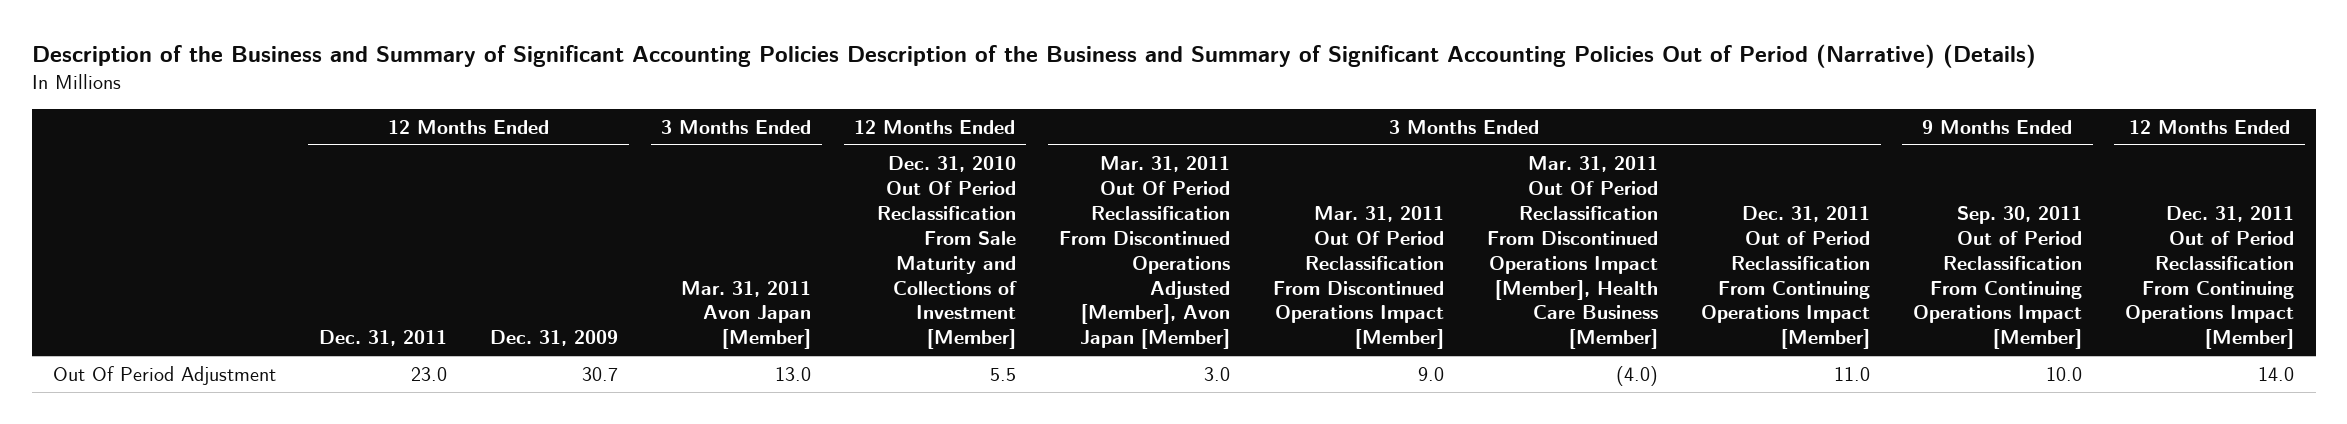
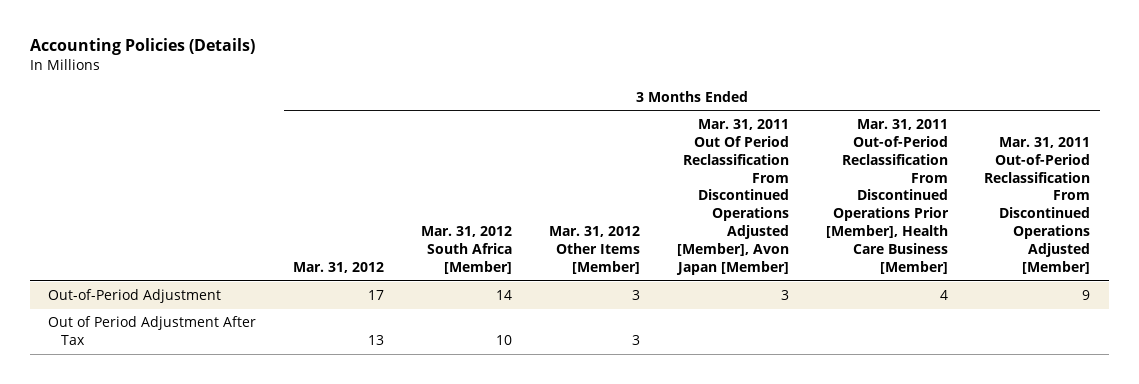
- Description of the Business and Summary of Significant Accounting Policies Description of the Business and Summary of Significant Accounting Policies Out of Period (Narrative) (Details)
+ Accounting Policies (Details)
- | 12 Months Ended Dec. 31, 2011 | 12 Months Ended Dec. 31, 2009 | 3 Months Ended Mar. 31, 2011 Avon Japan [Member] | 12 Months Ended Dec. 31, 2010 Out Of Period Reclassification From Sale Maturity and Collections of Investment [Member] | 3 Months Ended Mar. 31, 2011 Out Of Period Reclassification From Discontinued Operations Adjusted [Member], Avon Japan [Member] | 3 Months Ended Mar. 31, 2011 Out Of Period Reclassification From Discontinued Operations Impact [Member] | 3 Months Ended Mar. 31, 2011 Out Of Period Reclassification From Discontinued Operations Impact [Member], Health Care Business [Member] | 3 Months Ended Dec. 31, 2011 Out of Period Reclassification From Continuing Operations Impact [Member] | 9 Months Ended Sep. 30, 2011 Out of Period Reclassification From Continuing Operations Impact [Member] | 12 Months Ended Dec. 31, 2011 Out of Period Reclassification From Continuing Operations Impact [Member]
+ | 3 Months Ended Mar. 31, 2012 | 3 Months Ended Mar. 31, 2012 South Africa [Member] | 3 Months Ended Mar. 31, 2012 Other Items [Member] | 3 Months Ended Mar. 31, 2011 Out Of Period Reclassification From Discontinued Operations Adjusted [Member], Avon Japan [Member] | 3 Months Ended Mar. 31, 2011 Out-of-Period Reclassification From Discontinued Operations Prior [Member], Health Care Business [Member] | 3 Months Ended Mar. 31, 2011 Out-of-Period Reclassification From Discontinued Operations Adjusted [Member]
- Out Of Period Adjustment | 23.0 | 30.7 | 13.0 | 5.5 | 3.0 | 9.0 | (4.0) | 11.0 | 10.0 | 14.0
+ Out-of-Period Adjustment | 17 | 14 | 3 | 3 | 4 | 9
+ Out of Period Adjustment After Tax | 13 | 10 | 3 | | |

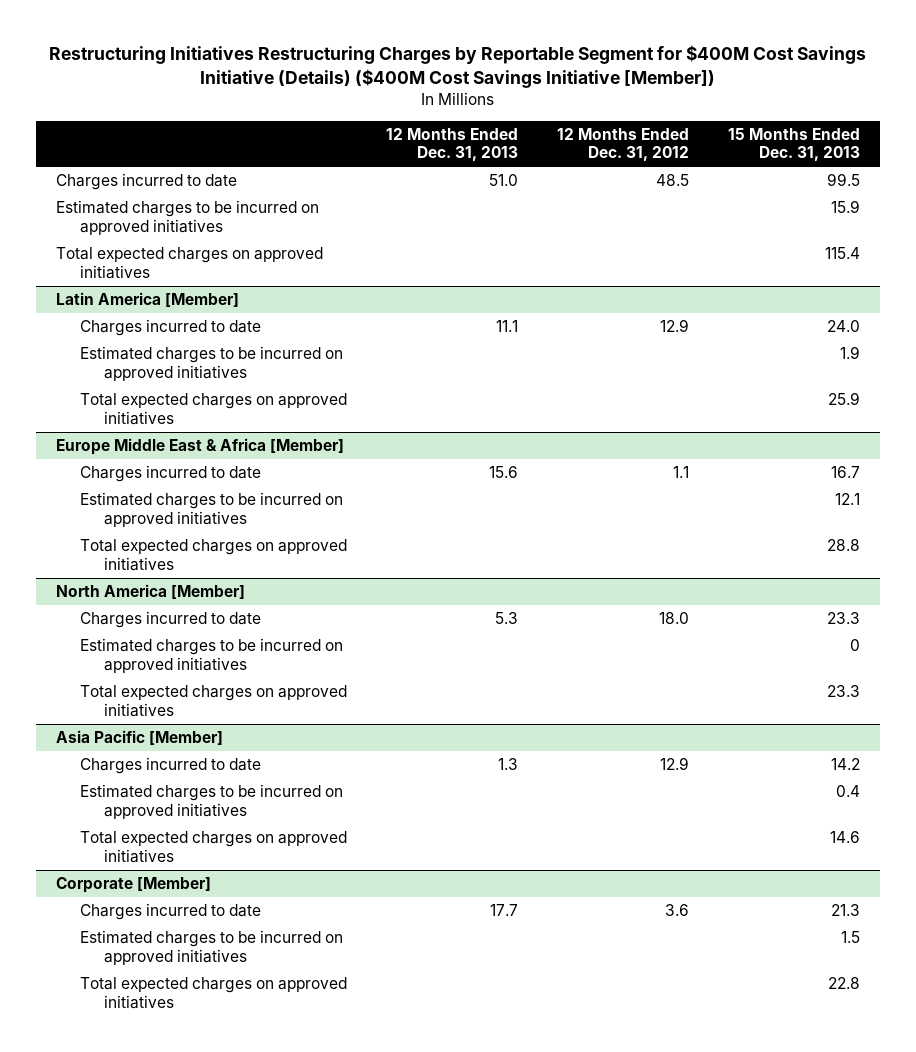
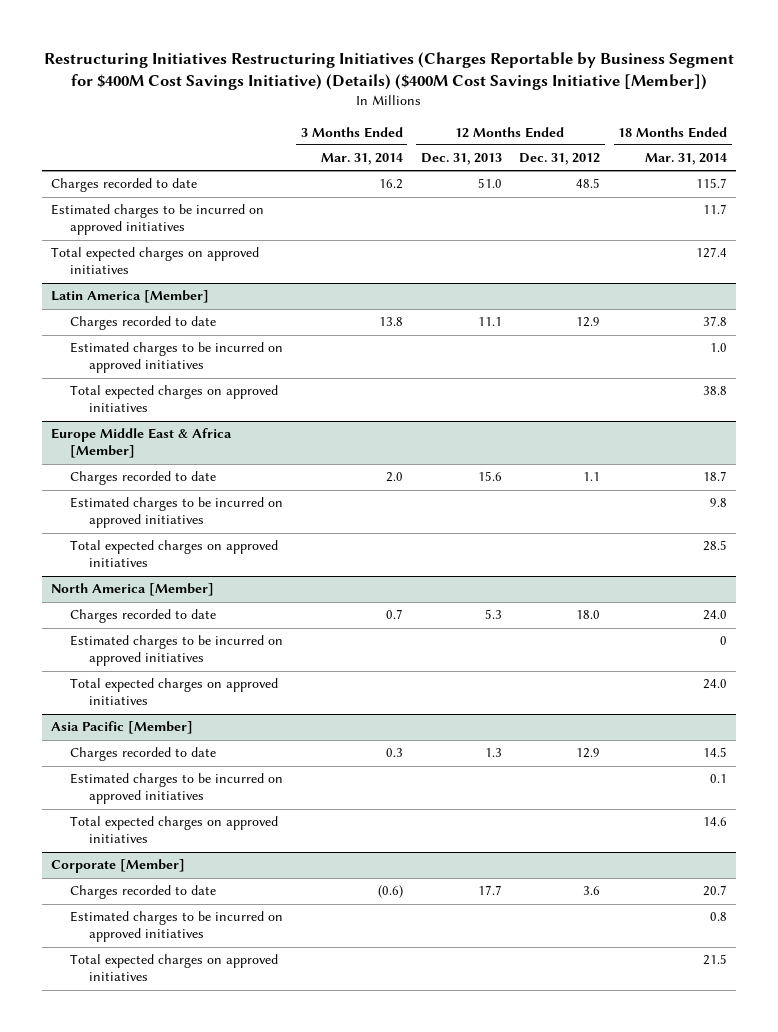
- Restructuring Initiatives Restructuring Charges by Reportable Segment for $400M Cost Savings Initiative (Details) ($400M Cost Savings Initiative [Member])
+ Restructuring Initiatives Restructuring Initiatives (Charges Reportable by Business Segment for $400M Cost Savings Initiative) (Details) ($400M Cost Savings Initiative [Member])
- | 12 Months Ended Dec. 31, 2013 | 12 Months Ended Dec. 31, 2012 | 15 Months Ended Dec. 31, 2013
+ | 3 Months Ended Mar. 31, 2014 | 12 Months Ended Dec. 31, 2013 | 12 Months Ended Dec. 31, 2012 | 18 Months Ended Mar. 31, 2014
- Charges incurred to date | 51.0 | 48.5 | 99.5
+ Charges recorded to date | 16.2 | 51.0 | 48.5 | 115.7
@ Latin America [Member]
- Charges incurred to date | 11.1 | 12.9 | 24.0
+ Charges recorded to date | 13.8 | 11.1 | 12.9 | 37.8
@ Europe Middle East & Africa [Member]
- Charges incurred to date | 15.6 | 1.1 | 16.7
+ Charges recorded to date | 2.0 | 15.6 | 1.1 | 18.7
@ North America [Member]
- Charges incurred to date | 5.3 | 18.0 | 23.3
+ Charges recorded to date | 0.7 | 5.3 | 18.0 | 24.0
@ Asia Pacific [Member]
- Charges incurred to date | 1.3 | 12.9 | 14.2
+ Charges recorded to date | 0.3 | 1.3 | 12.9 | 14.5
@ Corporate [Member]
- Charges incurred to date | 17.7 | 3.6 | 21.3
+ Charges recorded to date | (0.6) | 17.7 | 3.6 | 20.7

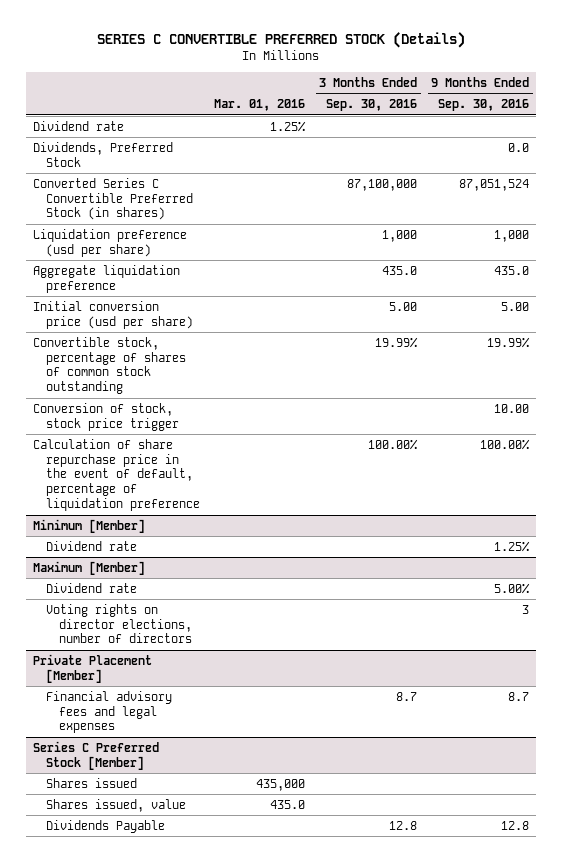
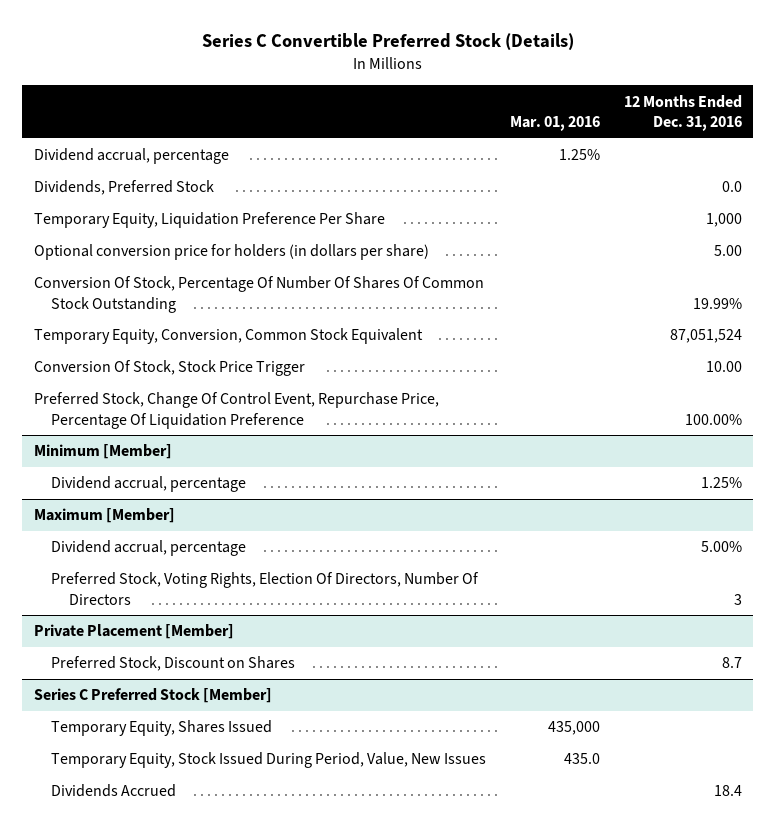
- SERIES C CONVERTIBLE PREFERRED STOCK (Details)
+ Series C Convertible Preferred Stock (Details)
- | Mar. 01, 2016 | 3 Months Ended Sep. 30, 2016 | 9 Months Ended Sep. 30, 2016
+ | Mar. 01, 2016 | 12 Months Ended Dec. 31, 2016
- Dividend rate | 1.25% | |
+ Dividend accrual, percentage | 1.25% |
- Converted Series C Convertible Preferred Stock (in shares) | | 87,100,000 | 87,051,524
- Liquidation preference (usd per share) | | 1,000 | 1,000
- Aggregate liquidation preference | | 435.0 | 435.0
- Initial conversion price (usd per share) | | 5.00 | 5.00
- Convertible stock, percentage of shares of common stock outstanding | | 19.99% | 19.99%
- Conversion of stock, stock price trigger | | | 10.00
- Calculation of share repurchase price in the event of default, percentage of liquidation preference | | 100.00% | 100.00%
+ Temporary Equity, Liquidation Preference Per Share | | 1,000
+ Optional conversion price for holders (in dollars per share) | | 5.00
+ Conversion Of Stock, Percentage Of Number Of Shares Of Common Stock Outstanding | | 19.99%
+ Temporary Equity, Conversion, Common Stock Equivalent | | 87,051,524
+ Conversion Of Stock, Stock Price Trigger | | 10.00
+ Preferred Stock, Change Of Control Event, Repurchase Price, Percentage Of Liquidation Preference | | 100.00%
@ Minimum [Member]
- Dividend rate | | | 1.25%
+ Dividend accrual, percentage | | 1.25%
@ Maximum [Member]
- Dividend rate | | | 5.00%
- Voting rights on director elections, number of directors | | | 3
+ Dividend accrual, percentage | | 5.00%
+ Preferred Stock, Voting Rights, Election Of Directors, Number Of Directors | | 3
@ Private Placement [Member]
- Financial advisory fees and legal expenses | | 8.7 | 8.7
+ Preferred Stock, Discount on Shares | | 8.7
@ Series C Preferred Stock [Member]
- Shares issued | 435,000 | |
- Shares issued, value | 435.0 | |
- Dividends Payable | | 12.8 | 12.8
+ Temporary Equity, Shares Issued | 435,000 |
+ Temporary Equity, Stock Issued During Period, Value, New Issues | 435.0 |
+ Dividends Accrued | | 18.4

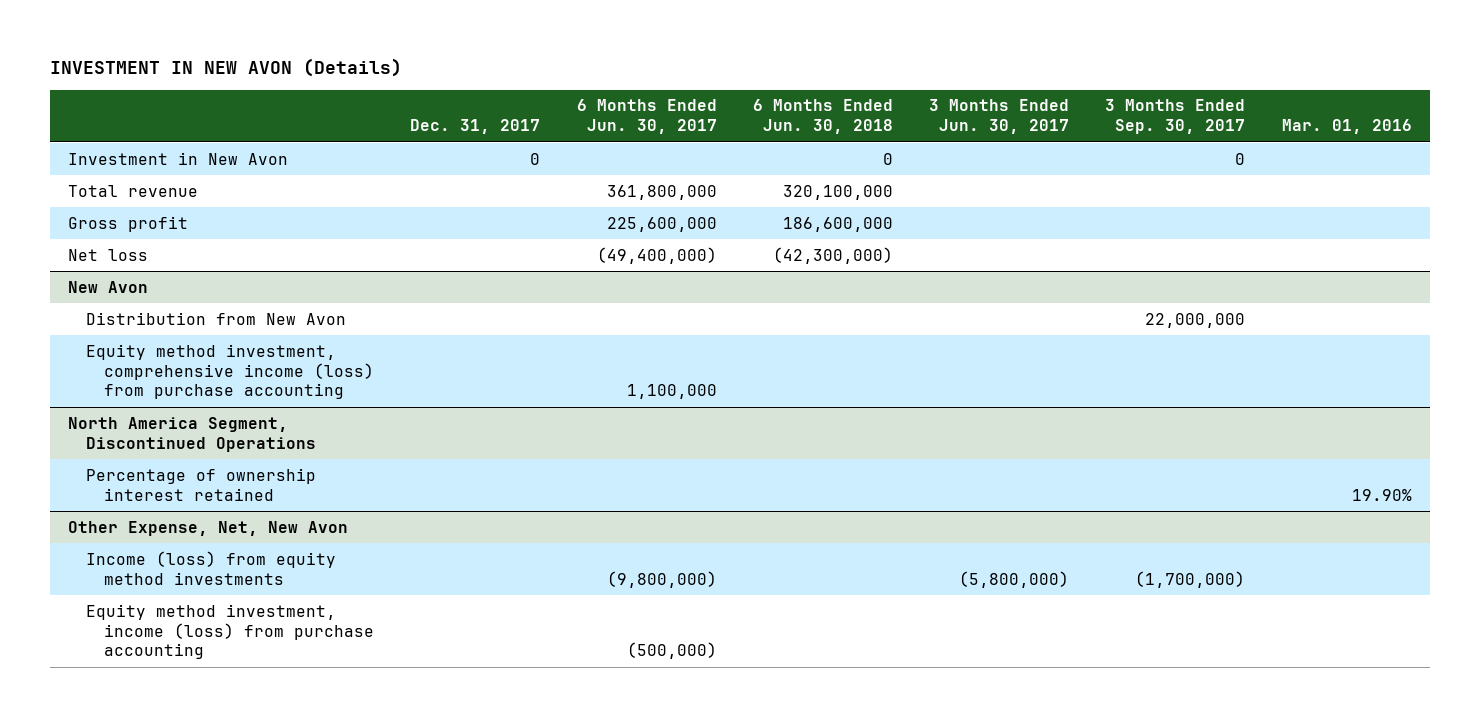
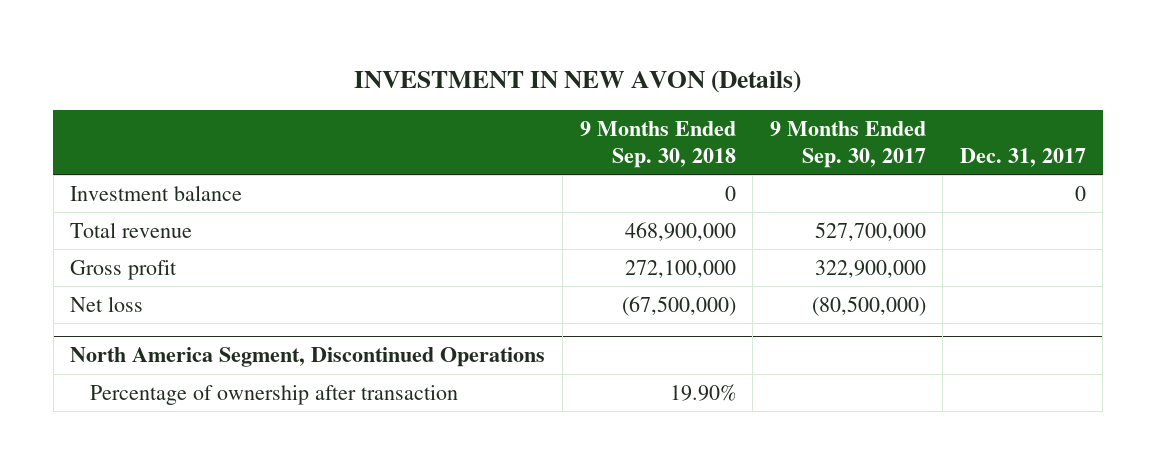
- | Dec. 31, 2017 | 6 Months Ended Jun. 30, 2017 | 6 Months Ended Jun. 30, 2018 | 3 Months Ended Jun. 30, 2017 | 3 Months Ended Sep. 30, 2017 | Mar. 01, 2016
+ | 9 Months Ended Sep. 30, 2018 | 9 Months Ended Sep. 30, 2017 | Dec. 31, 2017
- Investment in New Avon | 0 | | 0 | | 0 |
+ Investment balance | 0 | | 0
- New Avon
- Distribution from New Avon | | | | | 22,000,000 |
- Equity method investment, comprehensive income (loss) from purchase accounting | | 1,100,000 | | | |
@ North America Segment, Discontinued Operations
- Percentage of ownership interest retained | | | | | | 19.90%
- Other Expense, Net, New Avon
- Income (loss) from equity method investments | | (9,800,000) | | (5,800,000) | (1,700,000) |
- Equity method investment, income (loss) from purchase accounting | | (500,000) | | | |
@ North America Segment, Discontinued Operations
+ Percentage of ownership after transaction | 19.90% | |

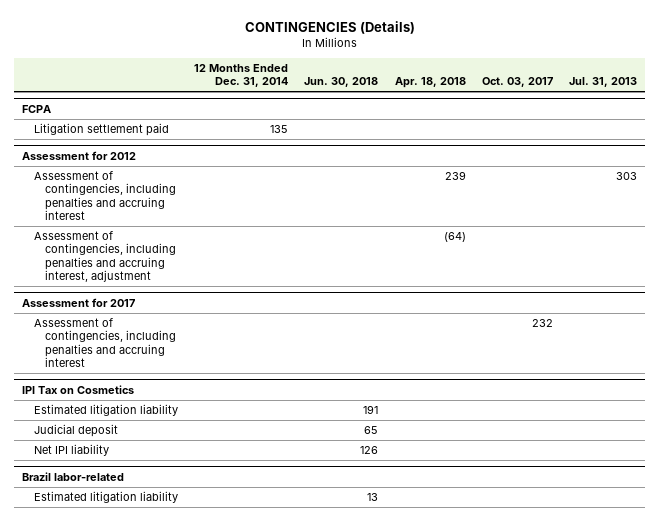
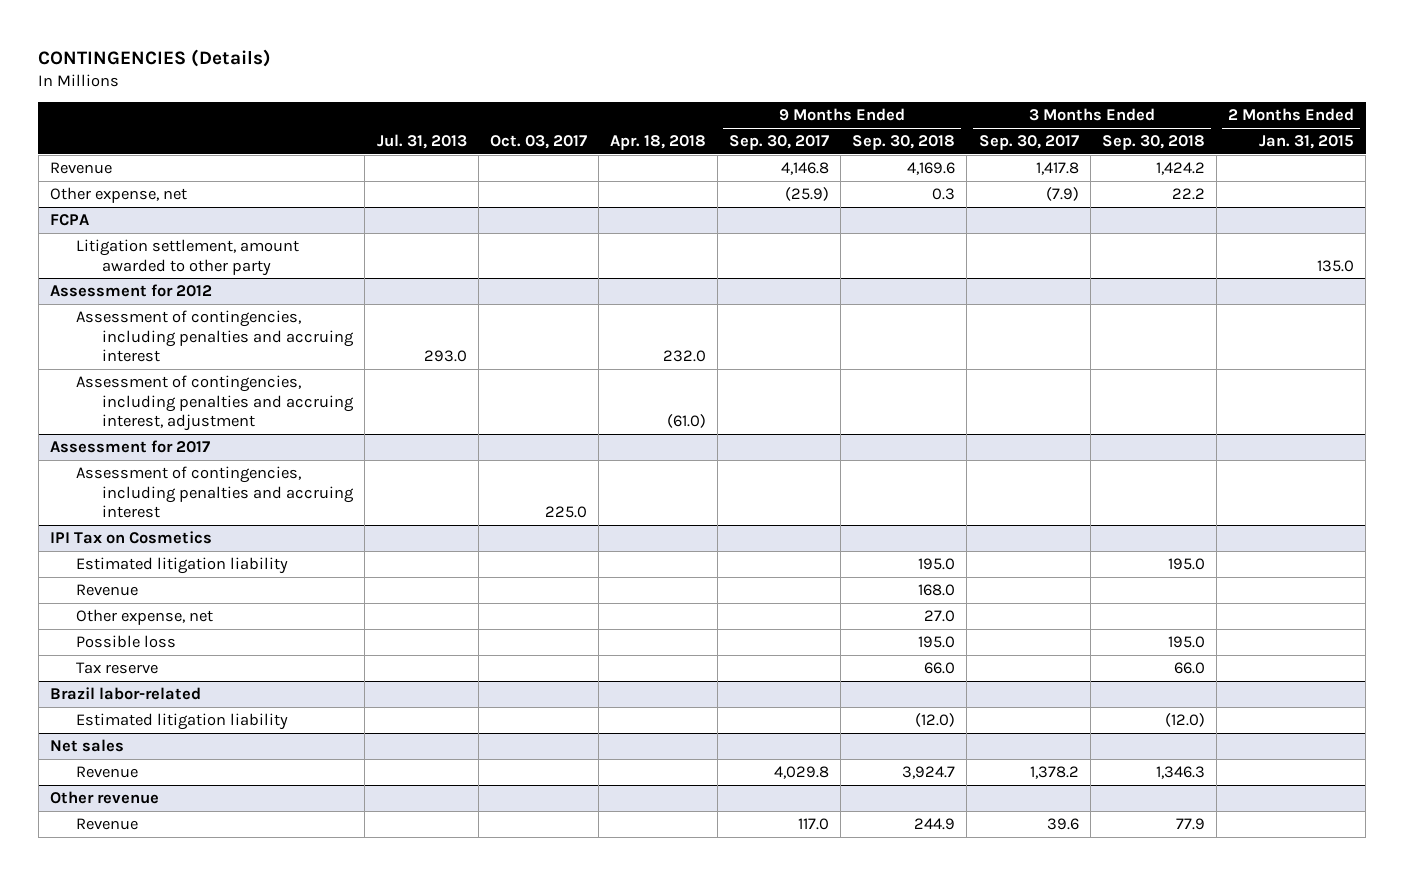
- | 12 Months Ended Dec. 31, 2014 | Jun. 30, 2018 | Apr. 18, 2018 | Oct. 03, 2017 | Jul. 31, 2013
+ | Jul. 31, 2013 | Oct. 03, 2017 | Apr. 18, 2018 | 9 Months Ended Sep. 30, 2017 | 9 Months Ended Sep. 30, 2018 | 3 Months Ended Sep. 30, 2017 | 3 Months Ended Sep. 30, 2018 | 2 Months Ended Jan. 31, 2015
+ Revenue | | | | 4,146.8 | 4,169.6 | 1,417.8 | 1,424.2 |
+ Other expense, net | | | | (25.9) | 0.3 | (7.9) | 22.2 |
@ FCPA
- Litigation settlement paid | 135 | | | |
+ Litigation settlement, amount awarded to other party | | | | | | | | 135.0
@ Assessment for 2012
- Assessment of contingencies, including penalties and accruing interest | | | 239 | | 303
- Assessment of contingencies, including penalties and accruing interest, adjustment | | | (64) | |
+ Assessment of contingencies, including penalties and accruing interest | 293.0 | | 232.0 | | | | |
+ Assessment of contingencies, including penalties and accruing interest, adjustment | | | (61.0) | | | | |
@ Assessment for 2017
- Assessment of contingencies, including penalties and accruing interest | | | | 232 |
+ Assessment of contingencies, including penalties and accruing interest | | 225.0 | | | | | |
@ IPI Tax on Cosmetics
- Judicial deposit | | 65 | | |
- Net IPI liability | | 126 | | |
+ Revenue | | | | | 168.0 | | |
+ Other expense, net | | | | | 27.0 | | |
+ Possible loss | | | | | 195.0 | | 195.0 |
+ Tax reserve | | | | | 66.0 | | 66.0 |
+ Net sales
+ Revenue | | | | 4,029.8 | 3,924.7 | 1,378.2 | 1,346.3 |
+ Other revenue
+ Revenue | | | | 117.0 | 244.9 | 39.6 | 77.9 |

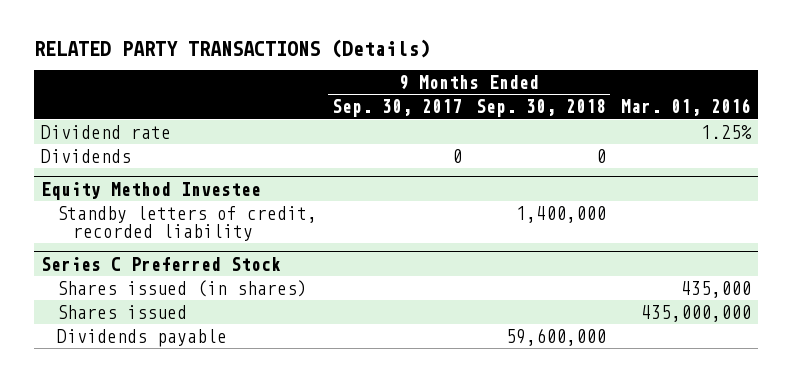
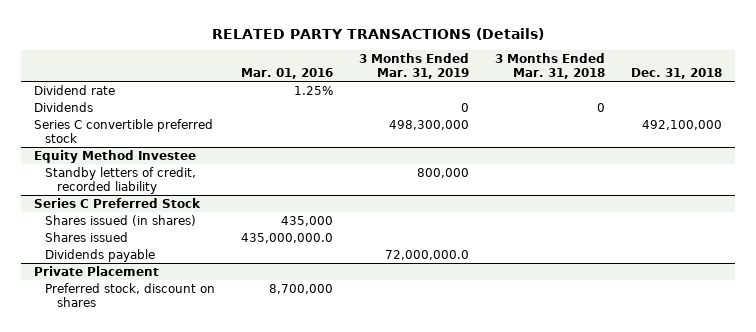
- | 9 Months Ended Sep. 30, 2017 | 9 Months Ended Sep. 30, 2018 | Mar. 01, 2016
+ | Mar. 01, 2016 | 3 Months Ended Mar. 31, 2019 | 3 Months Ended Mar. 31, 2018 | Dec. 31, 2018
+ Series C convertible preferred stock | | 498,300,000 | | 492,100,000
@ Series C Preferred Stock
- Shares issued | | | 435,000,000
+ Shares issued | 435,000,000.0 | | |
+ Private Placement
+ Preferred stock, discount on shares | 8,700,000 | | |

